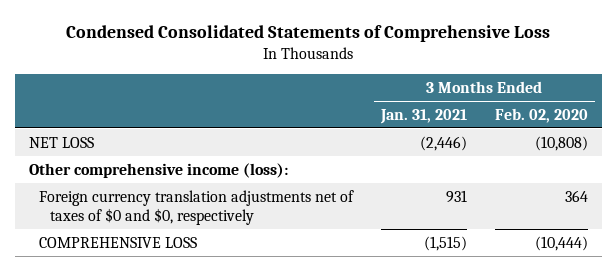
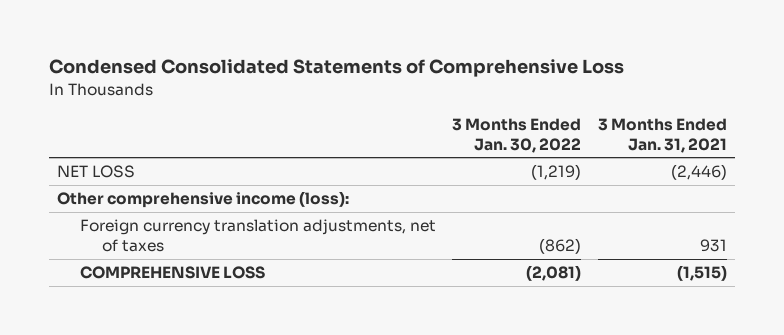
- | 3 Months Ended Jan. 31, 2021 | 3 Months Ended Feb. 02, 2020
+ | 3 Months Ended Jan. 30, 2022 | 3 Months Ended Jan. 31, 2021
- Foreign currency translation adjustments net of taxes of $0 and $0, respectively | 931 | 364
+ Foreign currency translation adjustments, net of taxes | (862) | 931

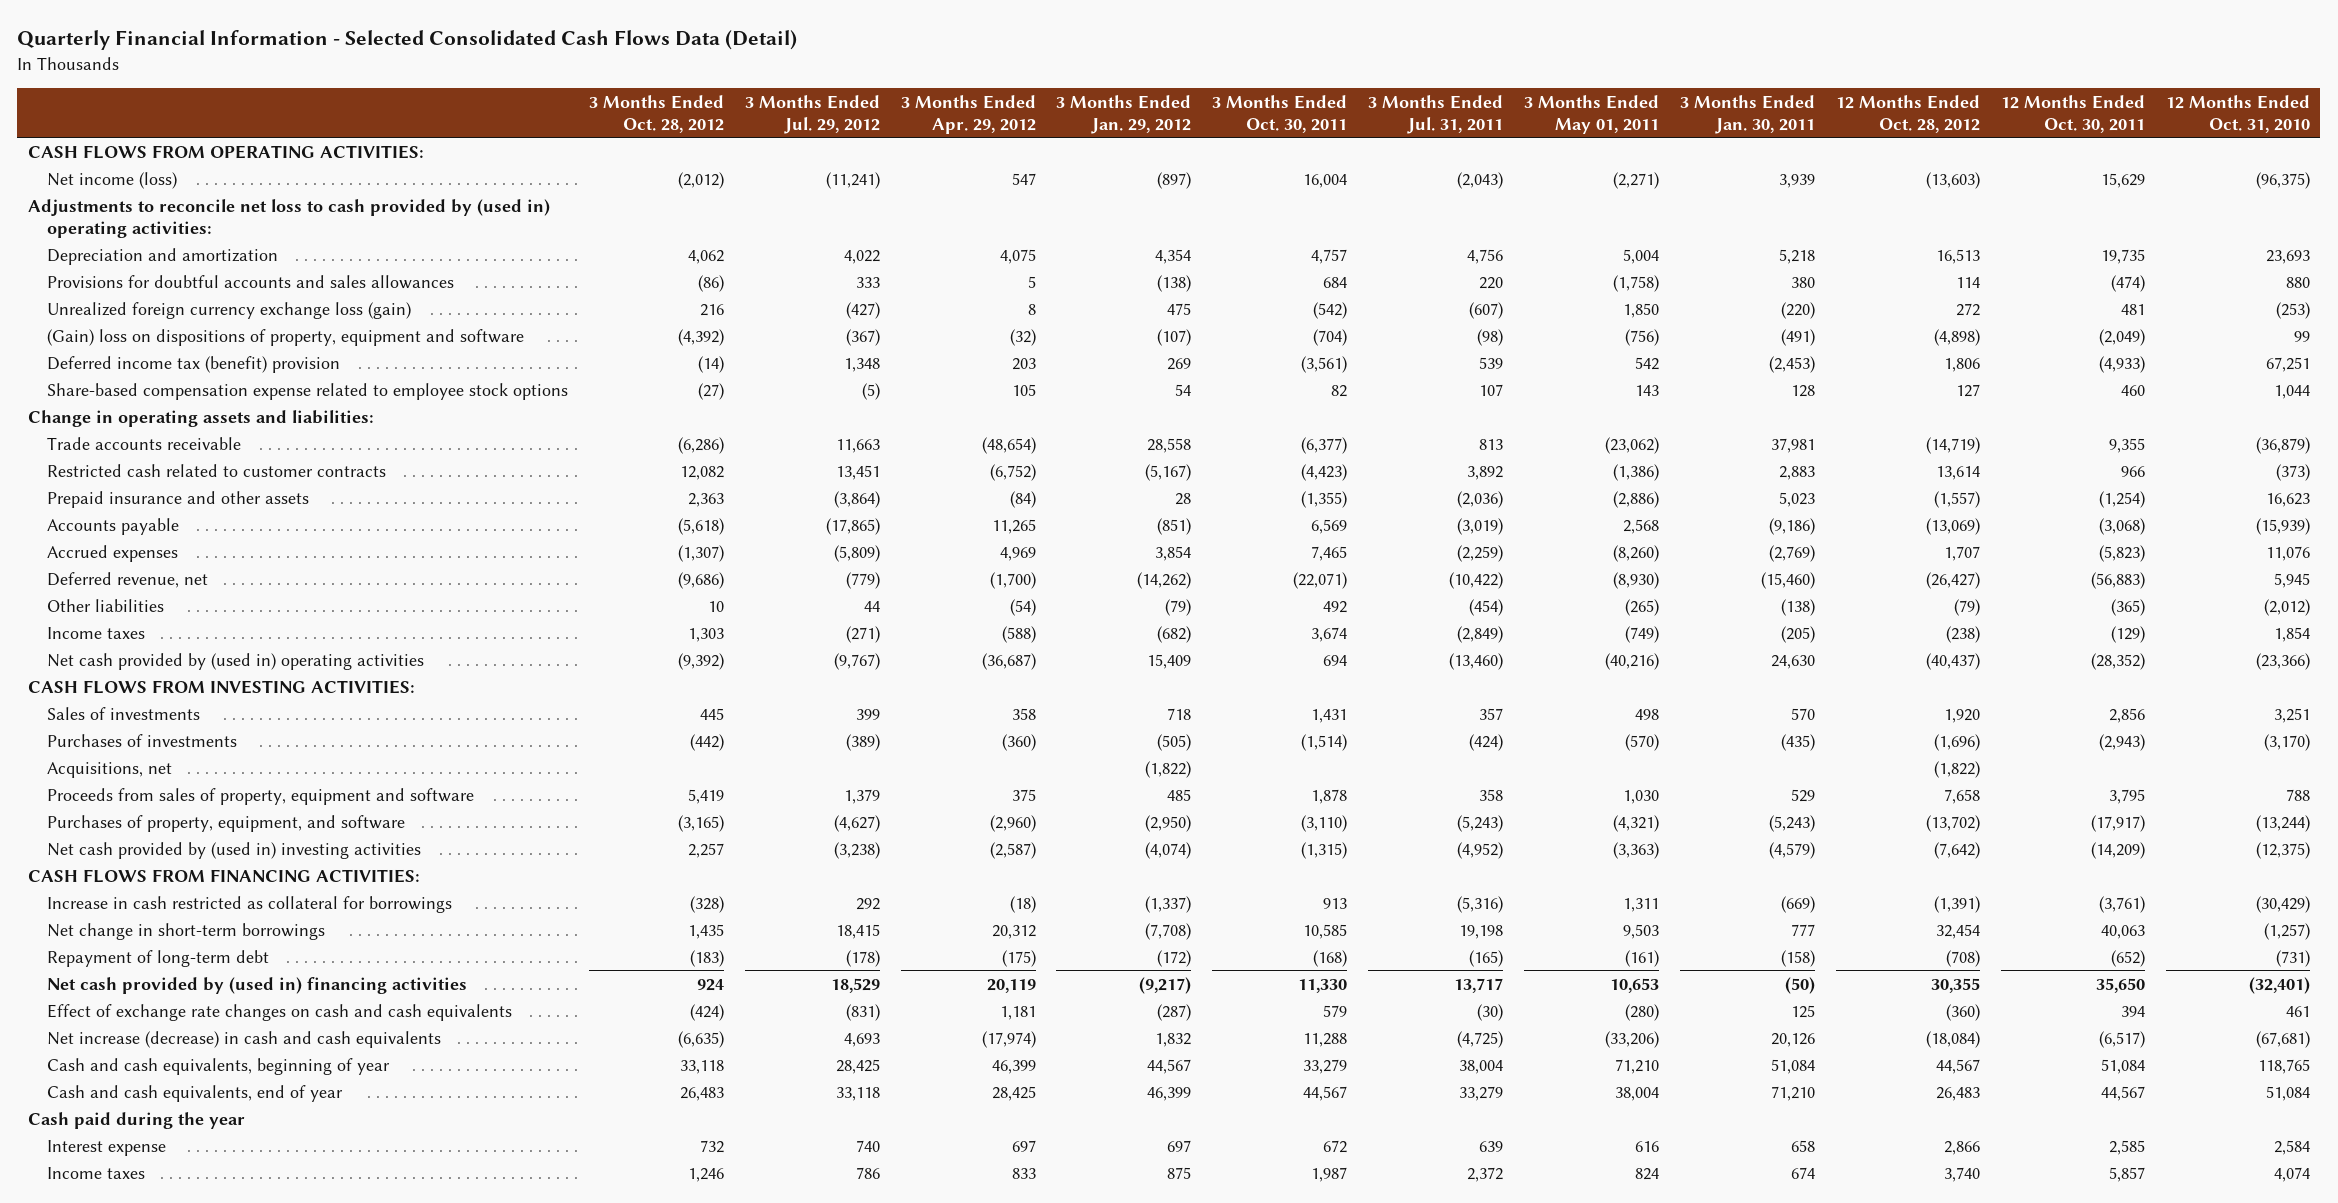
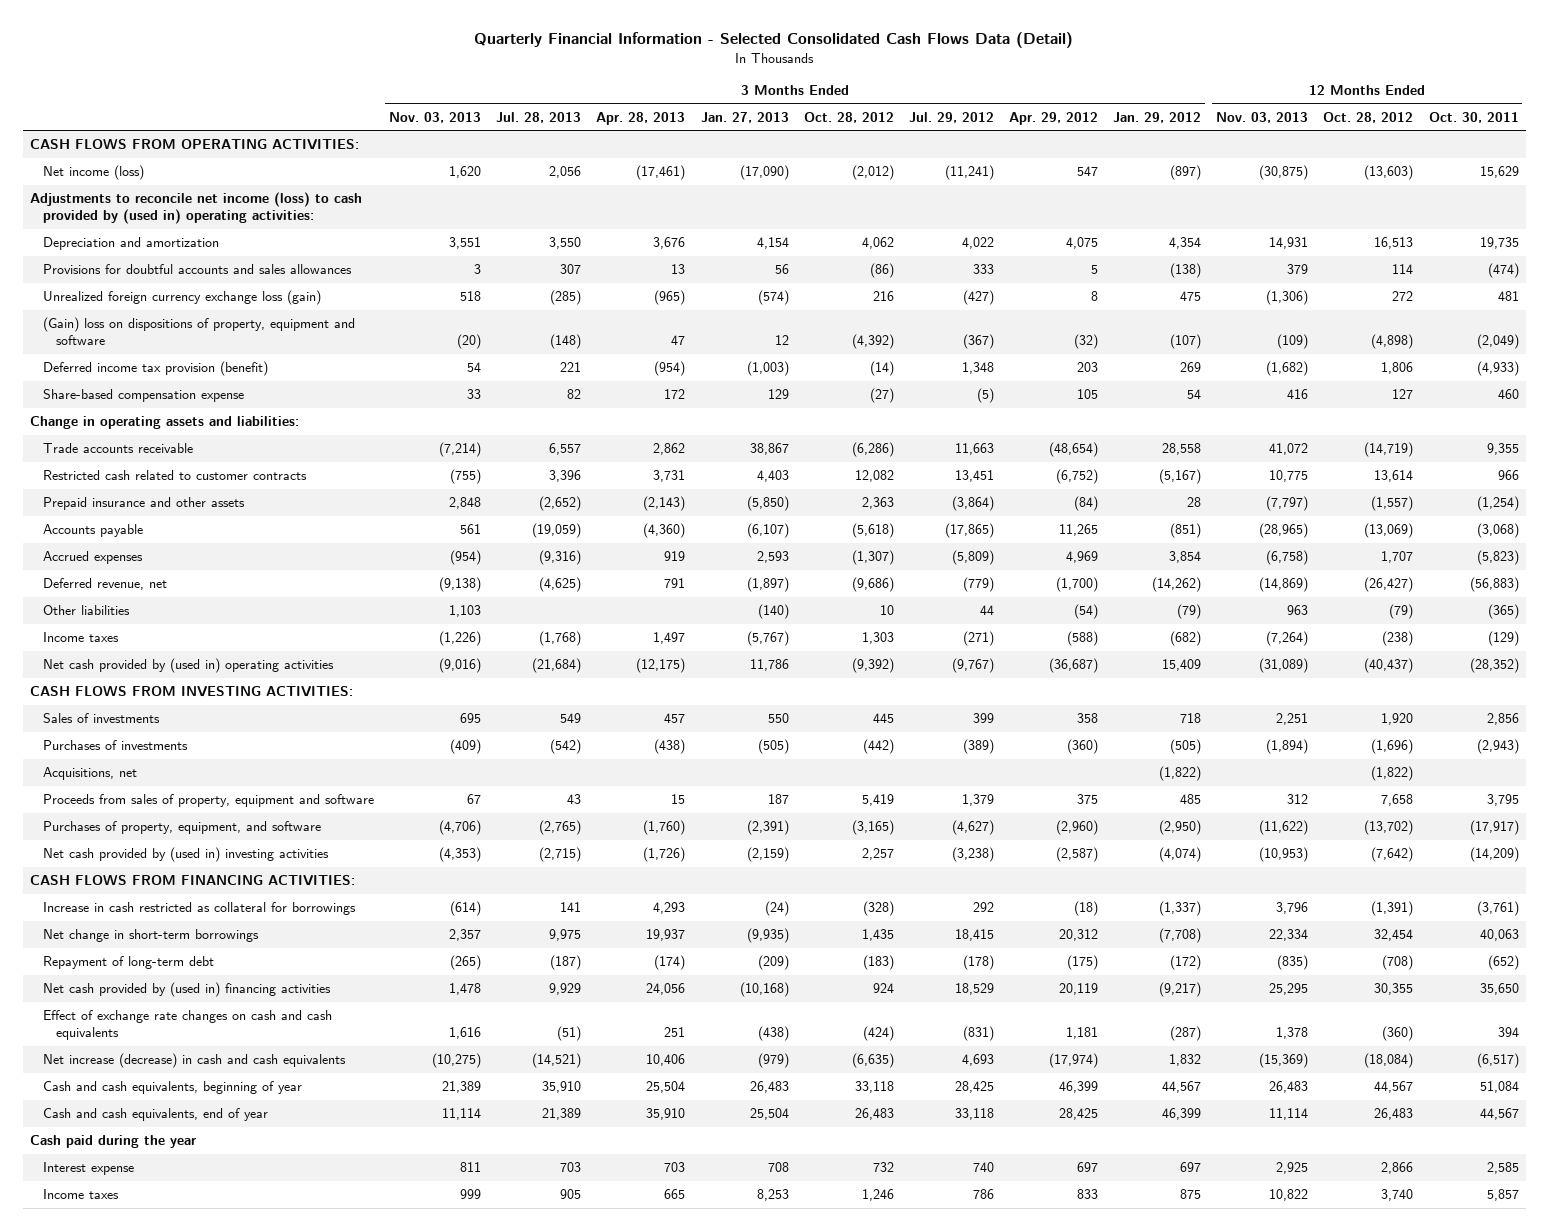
- | 3 Months Ended Oct. 28, 2012 | 3 Months Ended Jul. 29, 2012 | 3 Months Ended Apr. 29, 2012 | 3 Months Ended Jan. 29, 2012 | 3 Months Ended Oct. 30, 2011 | 3 Months Ended Jul. 31, 2011 | 3 Months Ended May 01, 2011 | 3 Months Ended Jan. 30, 2011 | 12 Months Ended Oct. 28, 2012 | 12 Months Ended Oct. 30, 2011 | 12 Months Ended Oct. 31, 2010
+ | 3 Months Ended Nov. 03, 2013 | 3 Months Ended Jul. 28, 2013 | 3 Months Ended Apr. 28, 2013 | 3 Months Ended Jan. 27, 2013 | 3 Months Ended Oct. 28, 2012 | 3 Months Ended Jul. 29, 2012 | 3 Months Ended Apr. 29, 2012 | 3 Months Ended Jan. 29, 2012 | 12 Months Ended Nov. 03, 2013 | 12 Months Ended Oct. 28, 2012 | 12 Months Ended Oct. 30, 2011
- Adjustments to reconcile net loss to cash provided by (used in) operating activities:
+ Adjustments to reconcile net income (loss) to cash provided by (used in) operating activities:
- Deferred income tax (benefit) provision | (14) | 1,348 | 203 | 269 | (3,561) | 539 | 542 | (2,453) | 1,806 | (4,933) | 67,251
- Share-based compensation expense related to employee stock options | (27) | (5) | 105 | 54 | 82 | 107 | 143 | 128 | 127 | 460 | 1,044
+ Deferred income tax provision (benefit) | 54 | 221 | (954) | (1,003) | (14) | 1,348 | 203 | 269 | (1,682) | 1,806 | (4,933)
+ Share-based compensation expense | 33 | 82 | 172 | 129 | (27) | (5) | 105 | 54 | 416 | 127 | 460

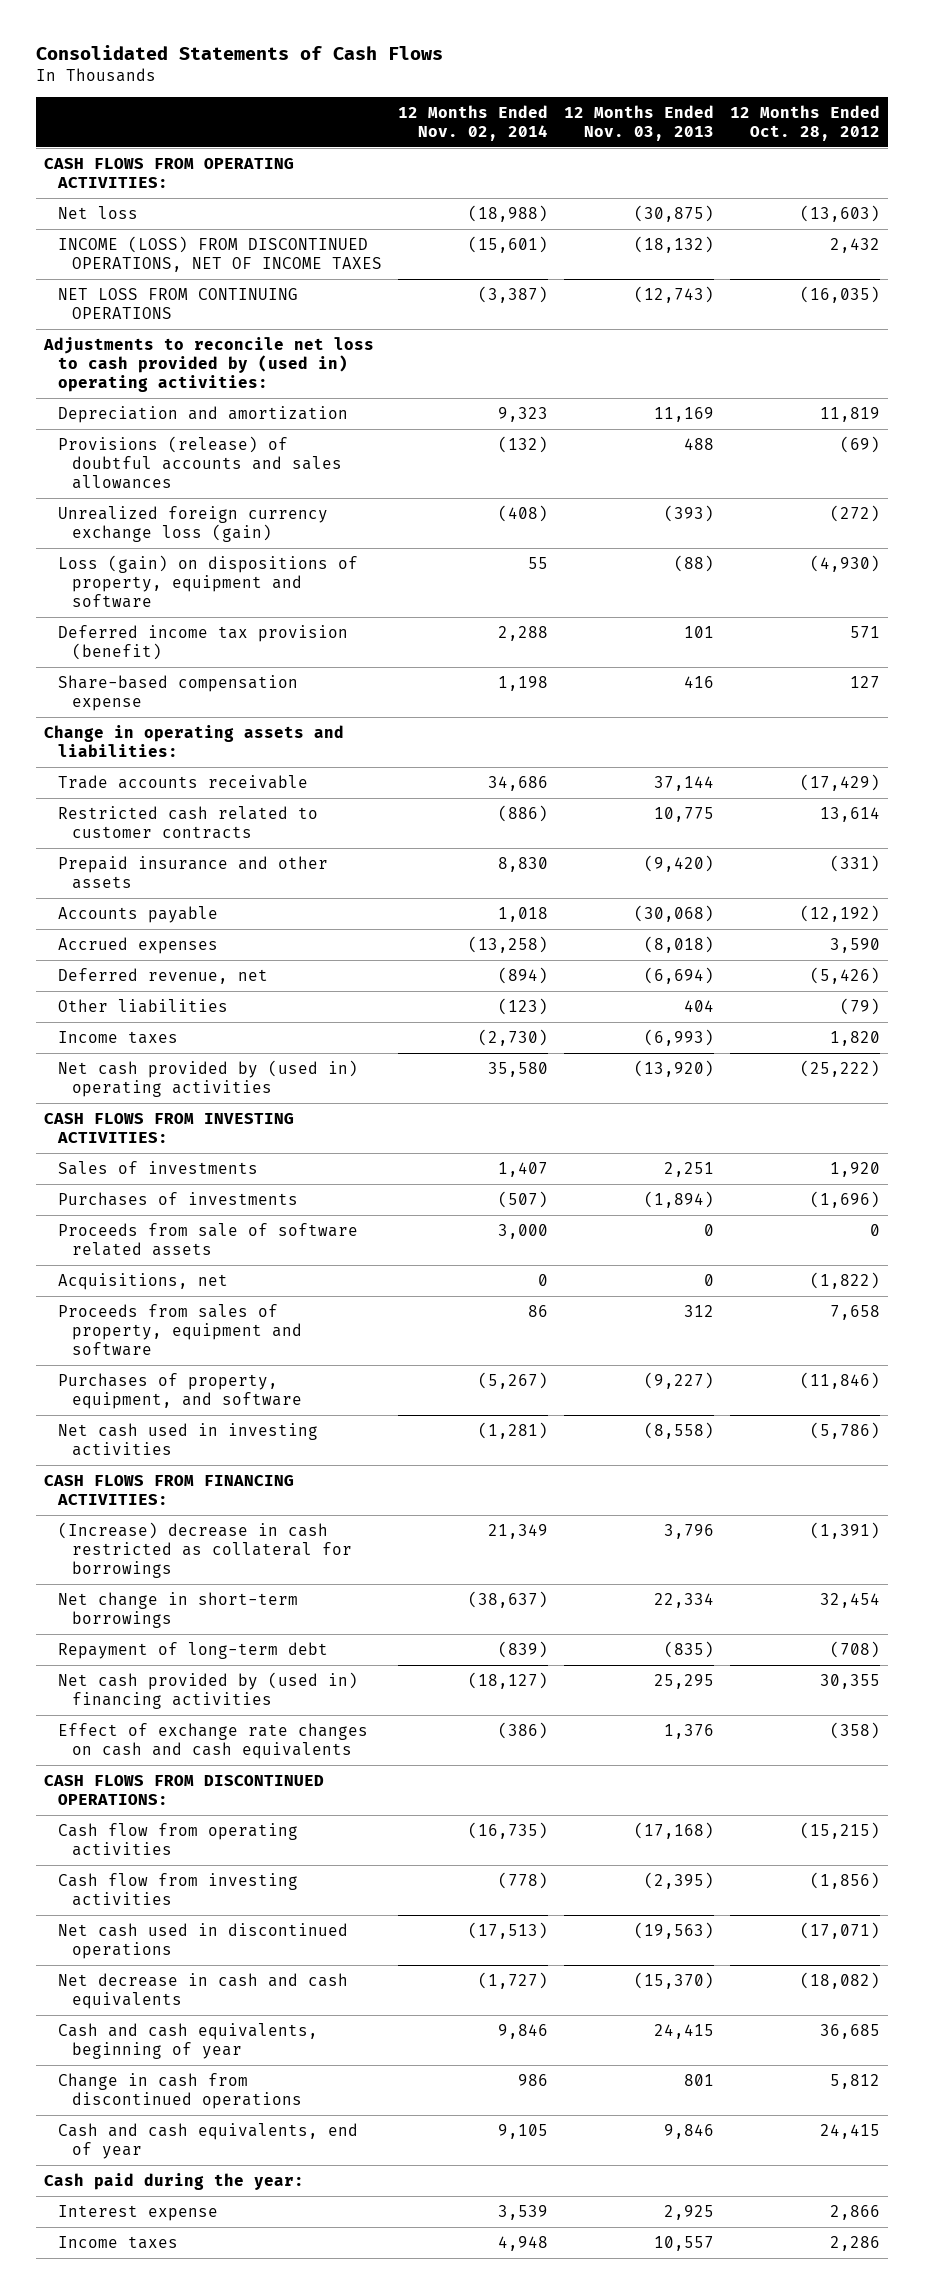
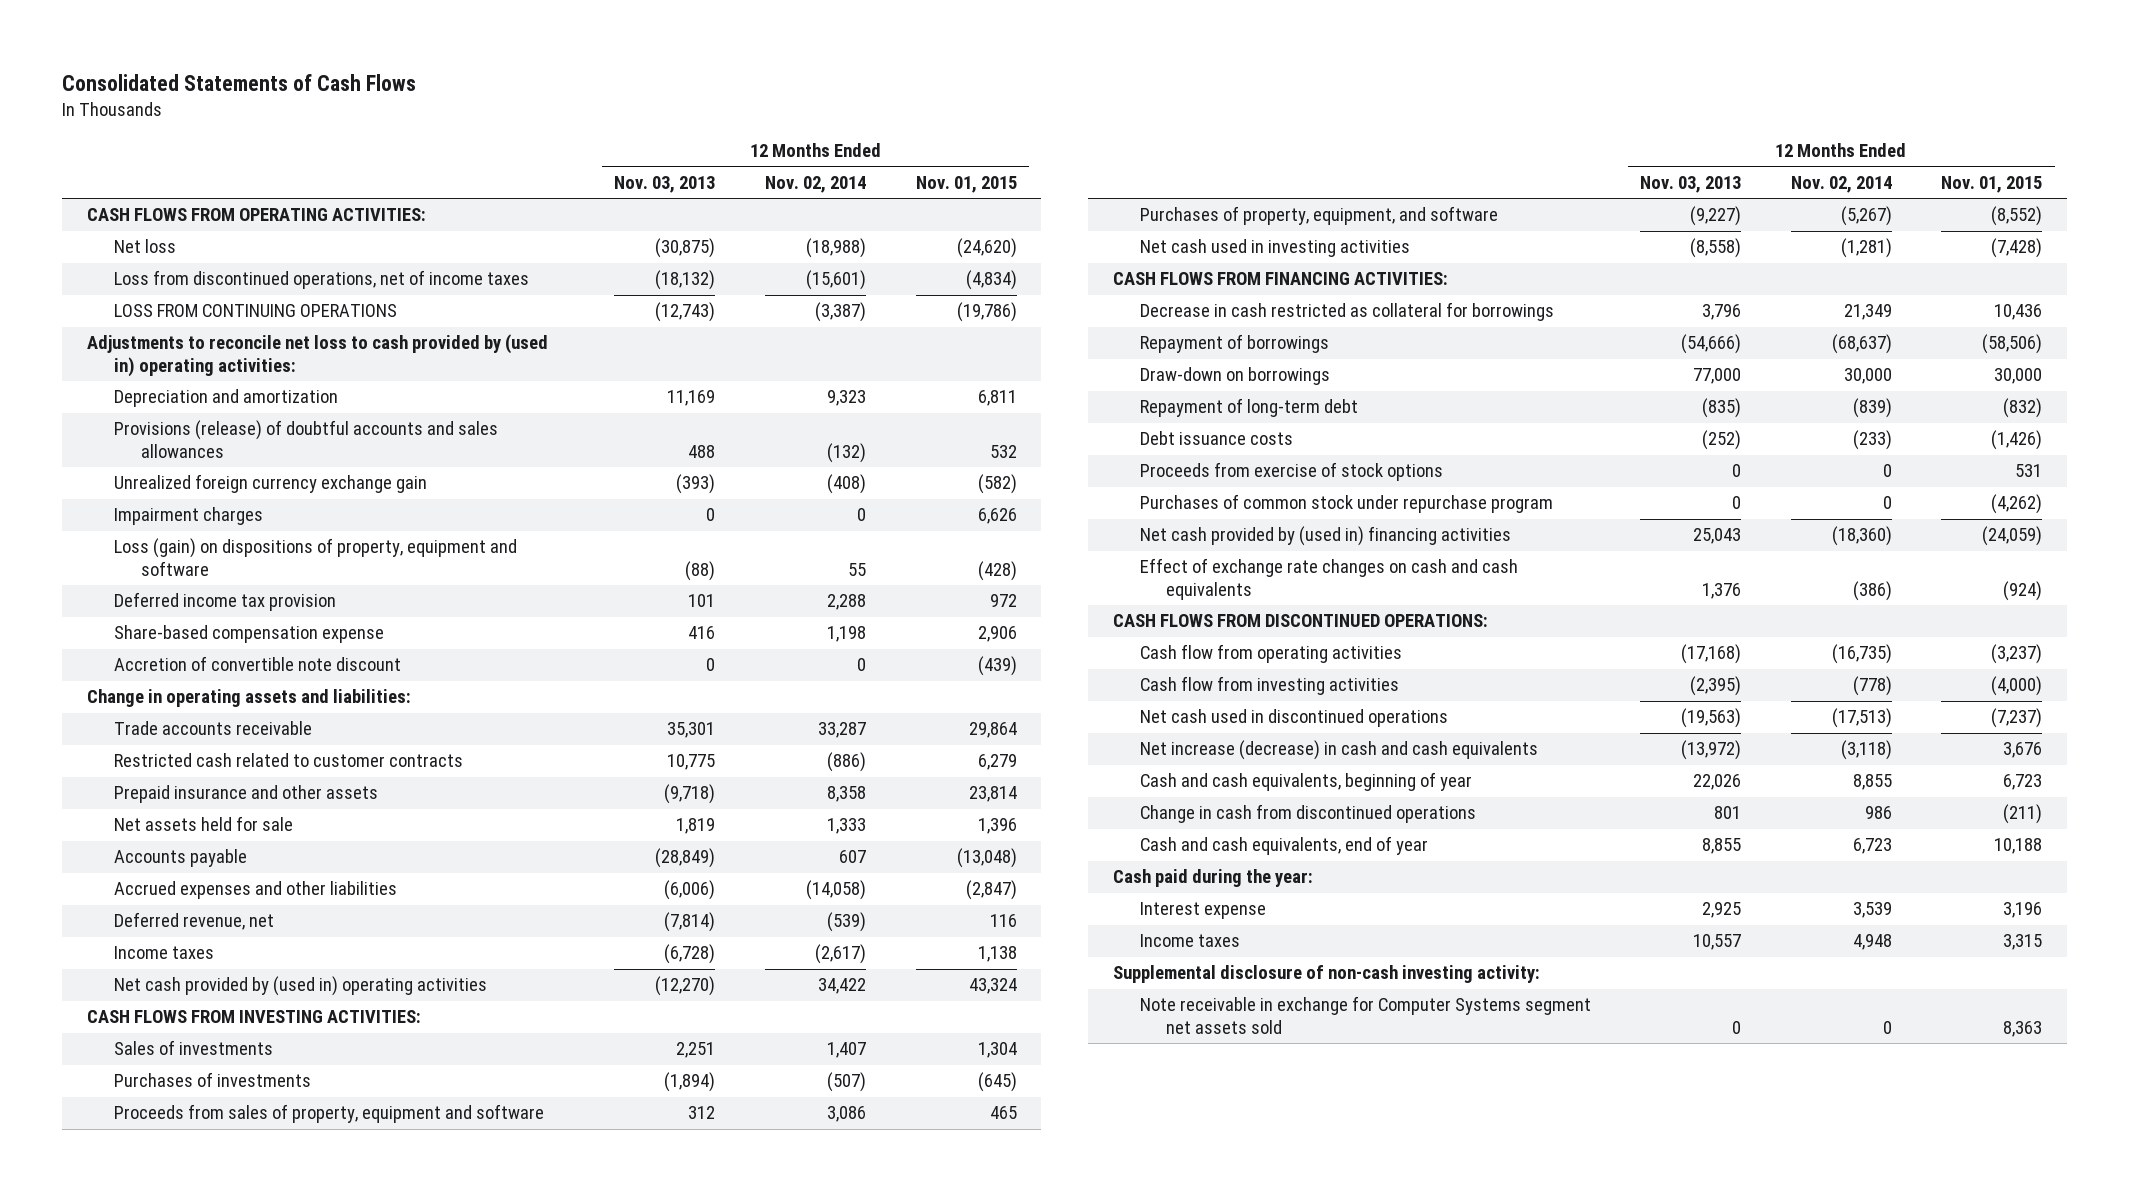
- | 12 Months Ended Nov. 02, 2014 | 12 Months Ended Nov. 03, 2013 | 12 Months Ended Oct. 28, 2012
+ | 12 Months Ended Nov. 03, 2013 | 12 Months Ended Nov. 02, 2014 | 12 Months Ended Nov. 01, 2015
- INCOME (LOSS) FROM DISCONTINUED OPERATIONS, NET OF INCOME TAXES | (15,601) | (18,132) | 2,432
- NET LOSS FROM CONTINUING OPERATIONS | (3,387) | (12,743) | (16,035)
+ Loss from discontinued operations, net of income taxes | (18,132) | (15,601) | (4,834)
+ LOSS FROM CONTINUING OPERATIONS | (12,743) | (3,387) | (19,786)
- Unrealized foreign currency exchange loss (gain) | (408) | (393) | (272)
+ Unrealized foreign currency exchange gain | (393) | (408) | (582)
+ Impairment charges | 0 | 0 | 6,626
- Deferred income tax provision (benefit) | 2,288 | 101 | 571
+ Deferred income tax provision | 101 | 2,288 | 972
+ Accretion of convertible note discount | 0 | 0 | (439)
- Trade accounts receivable | 34,686 | 37,144 | (17,429)
+ Trade accounts receivable | 35,301 | 33,287 | 29,864
- Prepaid insurance and other assets | 8,830 | (9,420) | (331)
- Accounts payable | 1,018 | (30,068) | (12,192)
- Accrued expenses | (13,258) | (8,018) | 3,590
- Deferred revenue, net | (894) | (6,694) | (5,426)
- Other liabilities | (123) | 404 | (79)
- Income taxes | (2,730) | (6,993) | 1,820
- Net cash provided by (used in) operating activities | 35,580 | (13,920) | (25,222)
+ Prepaid insurance and other assets | (9,718) | 8,358 | 23,814
+ Net assets held for sale | 1,819 | 1,333 | 1,396
+ Accounts payable | (28,849) | 607 | (13,048)
+ Accrued expenses and other liabilities | (6,006) | (14,058) | (2,847)
+ Deferred revenue, net | (7,814) | (539) | 116
+ Income taxes | (6,728) | (2,617) | 1,138
+ Net cash provided by (used in) operating activities | (12,270) | 34,422 | 43,324
- Proceeds from sale of software related assets | 3,000 | 0 | 0
- Acquisitions, net | 0 | 0 | (1,822)
- Proceeds from sales of property, equipment and software | 86 | 312 | 7,658
+ Proceeds from sales of property, equipment and software | 312 | 3,086 | 465
- (Increase) decrease in cash restricted as collateral for borrowings | 21,349 | 3,796 | (1,391)
- Net change in short-term borrowings | (38,637) | 22,334 | 32,454
+ Decrease in cash restricted as collateral for borrowings | 3,796 | 21,349 | 10,436
+ Repayment of borrowings | (54,666) | (68,637) | (58,506)
+ Draw-down on borrowings | 77,000 | 30,000 | 30,000
- Net cash provided by (used in) financing activities | (18,127) | 25,295 | 30,355
+ Debt issuance costs | (252) | (233) | (1,426)
+ Proceeds from exercise of stock options | 0 | 0 | 531
+ Purchases of common stock under repurchase program | 0 | 0 | (4,262)
+ Net cash provided by (used in) financing activities | 25,043 | (18,360) | (24,059)
- Net decrease in cash and cash equivalents | (1,727) | (15,370) | (18,082)
- Cash and cash equivalents, beginning of year | 9,846 | 24,415 | 36,685
+ Net increase (decrease) in cash and cash equivalents | (13,972) | (3,118) | 3,676
+ Cash and cash equivalents, beginning of year | 22,026 | 8,855 | 6,723
- Cash and cash equivalents, end of year | 9,105 | 9,846 | 24,415
+ Cash and cash equivalents, end of year | 8,855 | 6,723 | 10,188
+ Supplemental disclosure of non-cash investing activity:
+ Note receivable in exchange for Computer Systems segment net assets sold | 0 | 0 | 8,363

